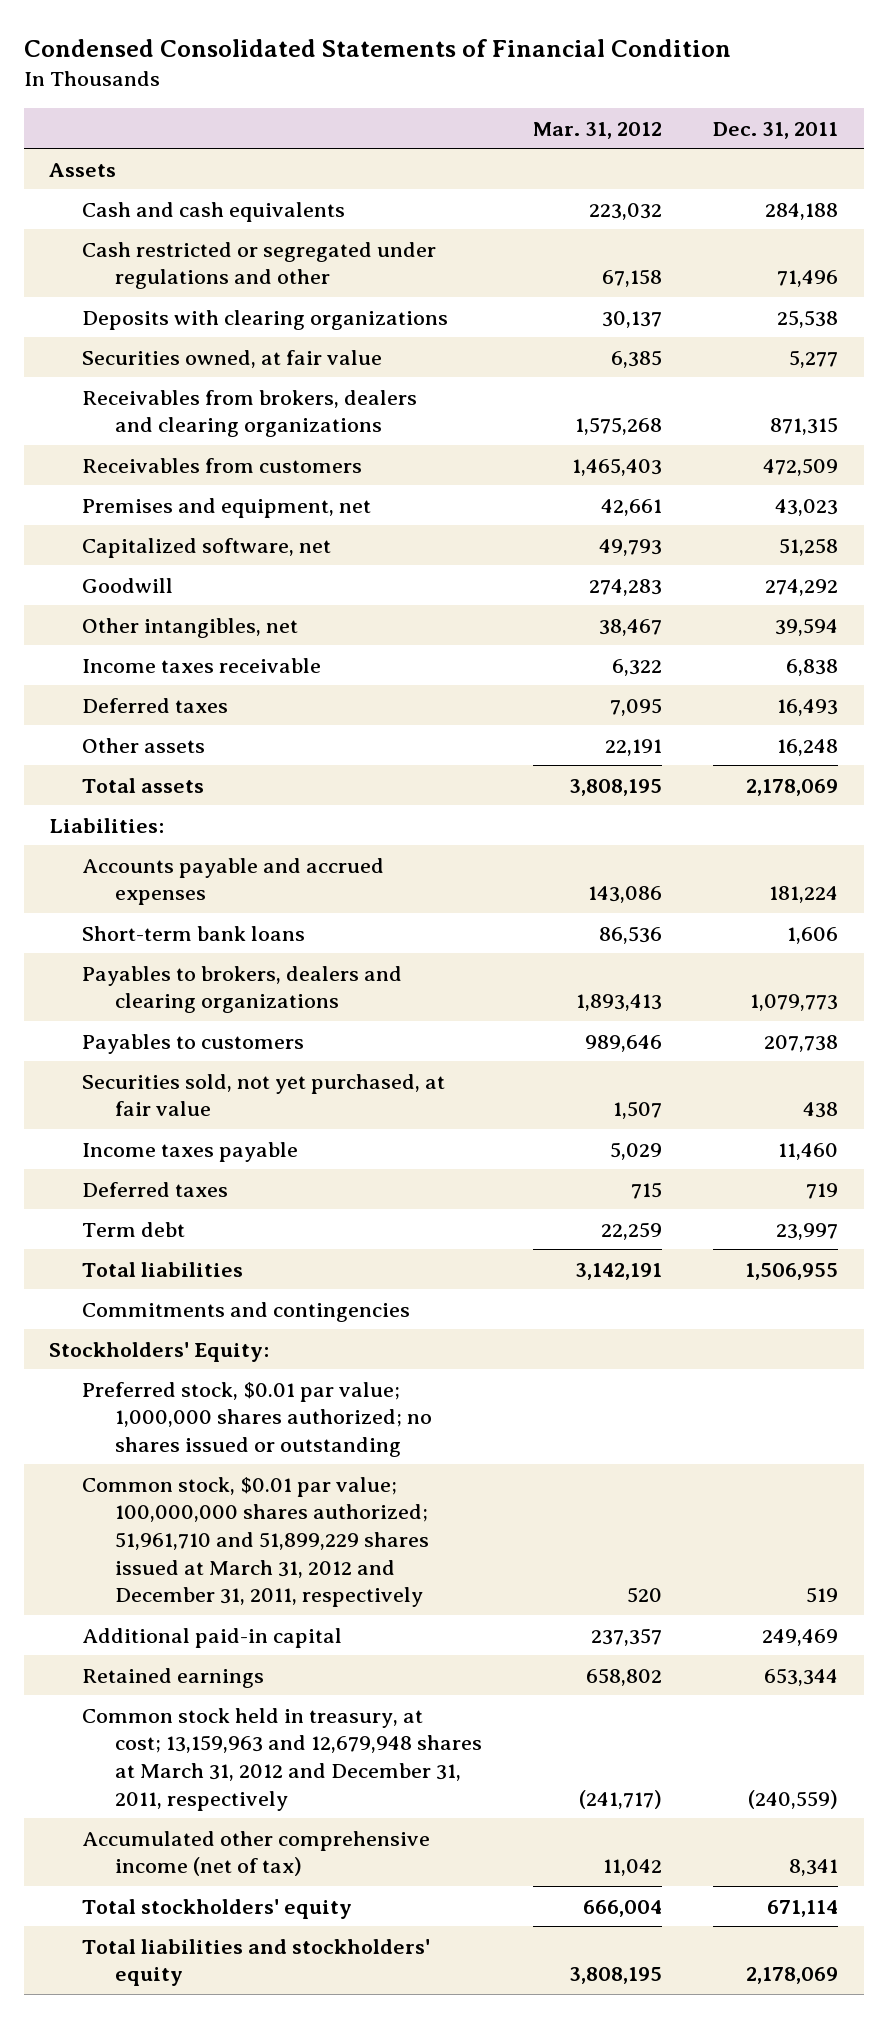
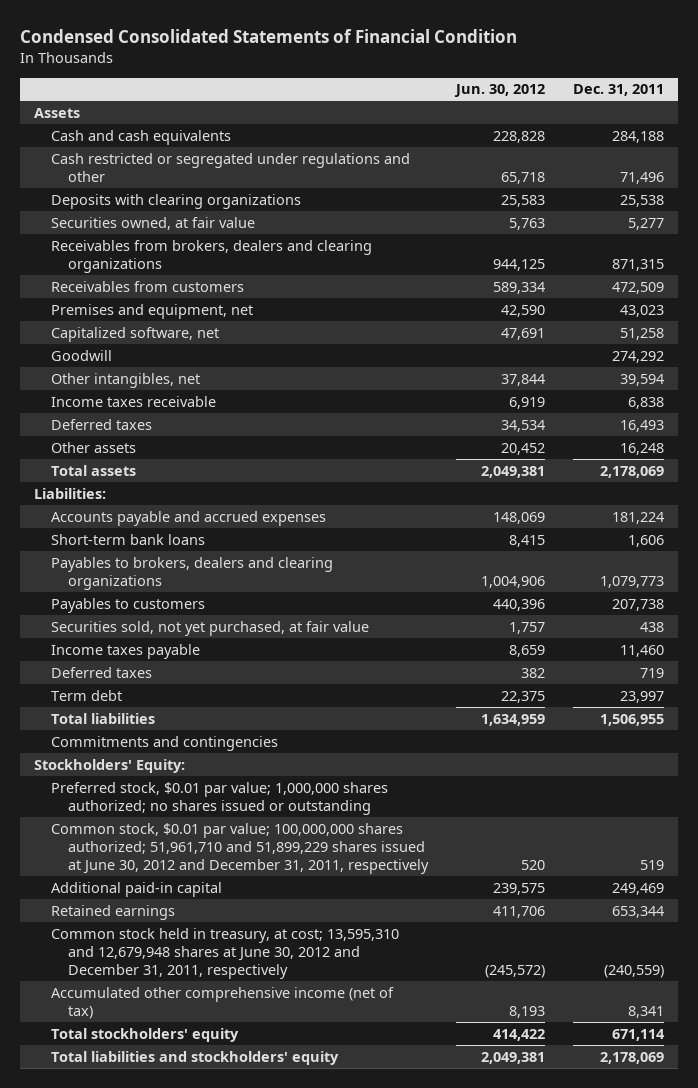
- | Mar. 31, 2012 | Dec. 31, 2011
+ | Jun. 30, 2012 | Dec. 31, 2011
- Common stock, $0.01 par value; 100,000,000 shares authorized; 51,961,710 and 51,899,229 shares issued at March 31, 2012 and December 31, 2011, respectively | 520 | 519
+ Common stock, $0.01 par value; 100,000,000 shares authorized; 51,961,710 and 51,899,229 shares issued at June 30, 2012 and December 31, 2011, respectively | 520 | 519
- Common stock held in treasury, at cost; 13,159,963 and 12,679,948 shares at March 31, 2012 and December 31, 2011, respectively | (241,717) | (240,559)
+ Common stock held in treasury, at cost; 13,595,310 and 12,679,948 shares at June 30, 2012 and December 31, 2011, respectively | (245,572) | (240,559)

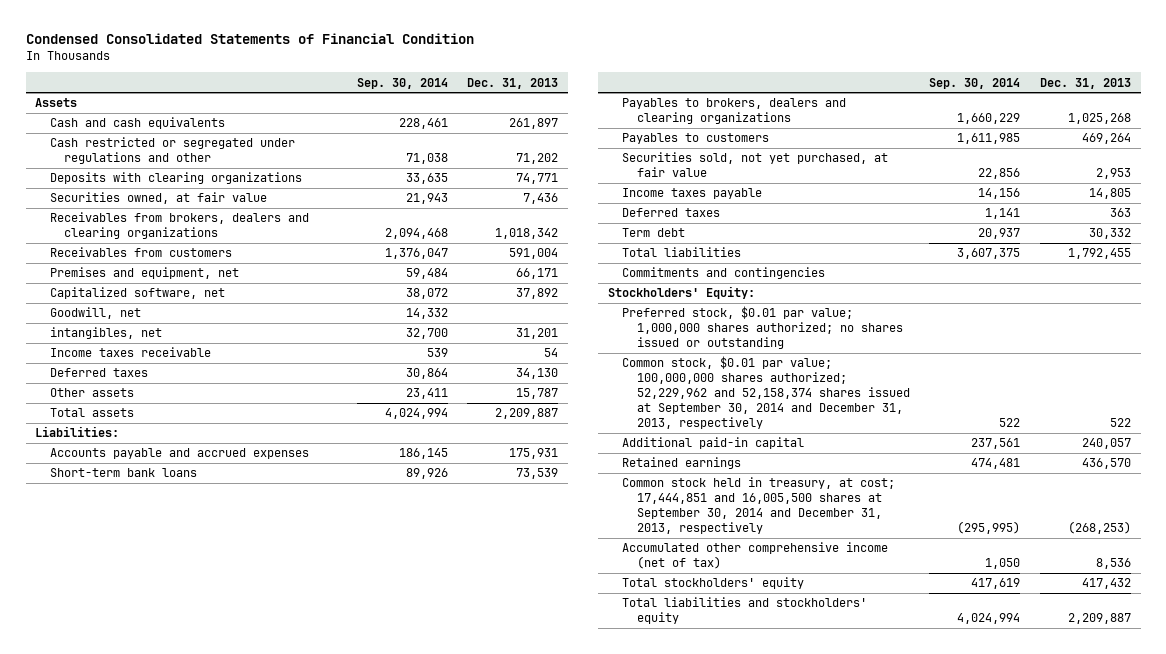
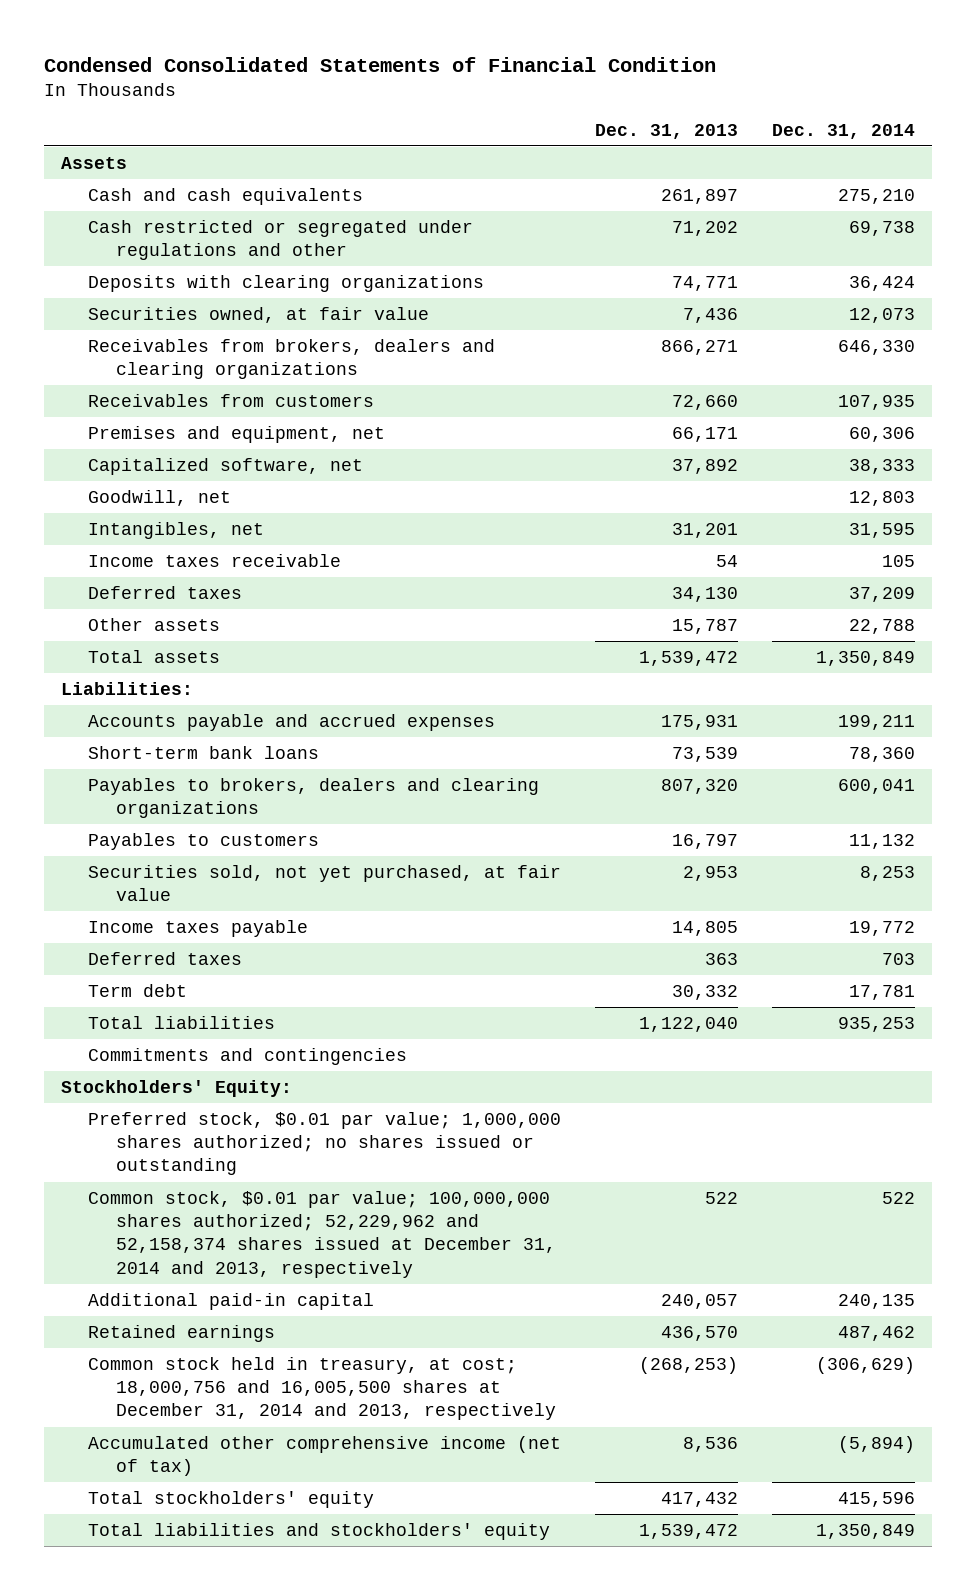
- | Sep. 30, 2014 | Dec. 31, 2013
+ | Dec. 31, 2013 | Dec. 31, 2014
- Receivables from brokers, dealers and clearing organizations | 2,094,468 | 1,018,342
- Receivables from customers | 1,376,047 | 591,004
+ Receivables from brokers, dealers and clearing organizations | 866,271 | 646,330
+ Receivables from customers | 72,660 | 107,935
- intangibles, net | 32,700 | 31,201
+ Intangibles, net | 31,201 | 31,595
- Total assets | 4,024,994 | 2,209,887
+ Total assets | 1,539,472 | 1,350,849
- Payables to brokers, dealers and clearing organizations | 1,660,229 | 1,025,268
- Payables to customers | 1,611,985 | 469,264
+ Payables to brokers, dealers and clearing organizations | 807,320 | 600,041
+ Payables to customers | 16,797 | 11,132
- Total liabilities | 3,607,375 | 1,792,455
+ Total liabilities | 1,122,040 | 935,253
- Common stock, $0.01 par value; 100,000,000 shares authorized; 52,229,962 and 52,158,374 shares issued at September 30, 2014 and December 31, 2013, respectively | 522 | 522
+ Common stock, $0.01 par value; 100,000,000 shares authorized; 52,229,962 and 52,158,374 shares issued at December 31, 2014 and 2013, respectively | 522 | 522
- Common stock held in treasury, at cost; 17,444,851 and 16,005,500 shares at September 30, 2014 and December 31, 2013, respectively | (295,995) | (268,253)
+ Common stock held in treasury, at cost; 18,000,756 and 16,005,500 shares at December 31, 2014 and 2013, respectively | (268,253) | (306,629)
- Total liabilities and stockholders' equity | 4,024,994 | 2,209,887
+ Total liabilities and stockholders' equity | 1,539,472 | 1,350,849

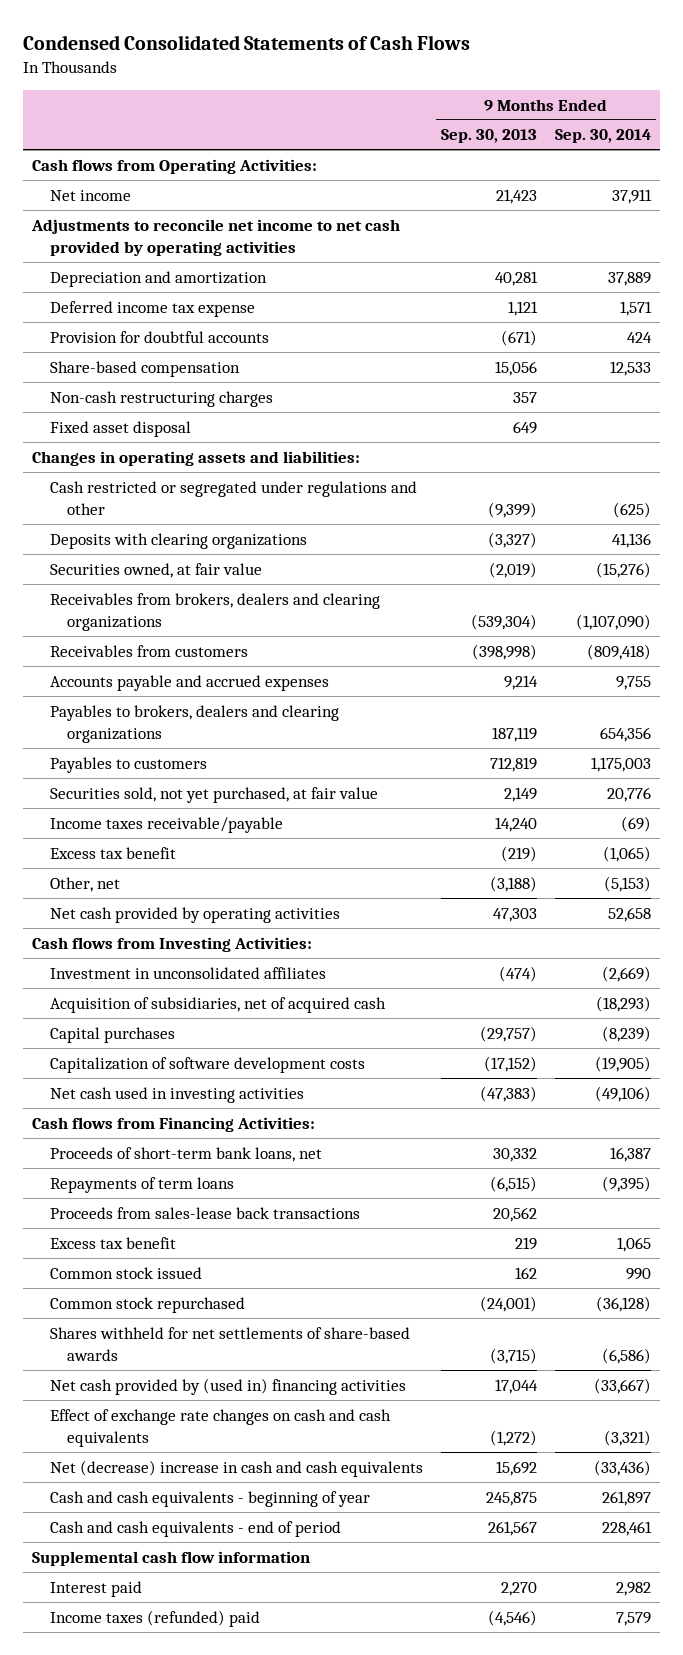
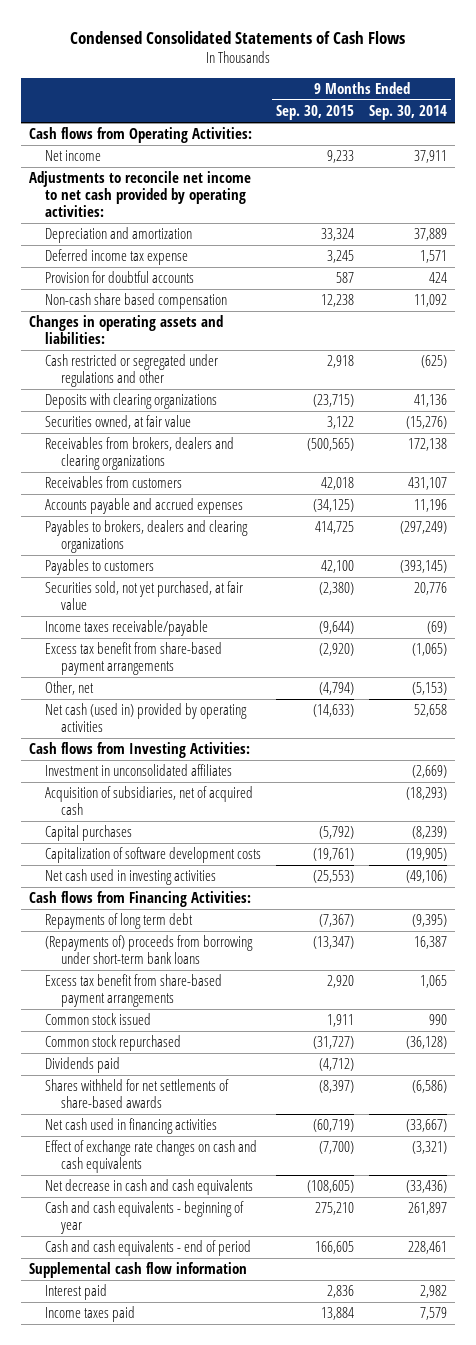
- | 9 Months Ended Sep. 30, 2013 | 9 Months Ended Sep. 30, 2014
+ | 9 Months Ended Sep. 30, 2015 | 9 Months Ended Sep. 30, 2014
- Adjustments to reconcile net income to net cash provided by operating activities
+ Adjustments to reconcile net income to net cash provided by operating activities:
- Share-based compensation | 15,056 | 12,533
- Non-cash restructuring charges | 357 |
- Fixed asset disposal | 649 |
+ Non-cash share based compensation | 12,238 | 11,092
- Receivables from brokers, dealers and clearing organizations | (539,304) | (1,107,090)
- Receivables from customers | (398,998) | (809,418)
- Accounts payable and accrued expenses | 9,214 | 9,755
- Payables to brokers, dealers and clearing organizations | 187,119 | 654,356
- Payables to customers | 712,819 | 1,175,003
+ Receivables from brokers, dealers and clearing organizations | (500,565) | 172,138
+ Receivables from customers | 42,018 | 431,107
+ Accounts payable and accrued expenses | (34,125) | 11,196
+ Payables to brokers, dealers and clearing organizations | 414,725 | (297,249)
+ Payables to customers | 42,100 | (393,145)
- Excess tax benefit | (219) | (1,065)
+ Excess tax benefit from share-based payment arrangements | (2,920) | (1,065)
- Net cash provided by operating activities | 47,303 | 52,658
+ Net cash (used in) provided by operating activities | (14,633) | 52,658
- Proceeds of short-term bank loans, net | 30,332 | 16,387
- Repayments of term loans | (6,515) | (9,395)
- Proceeds from sales-lease back transactions | 20,562 |
- Excess tax benefit | 219 | 1,065
+ Repayments of long term debt | (7,367) | (9,395)
+ (Repayments of) proceeds from borrowing under short-term bank loans | (13,347) | 16,387
+ Excess tax benefit from share-based payment arrangements | 2,920 | 1,065
+ Dividends paid | (4,712) |
- Net cash provided by (used in) financing activities | 17,044 | (33,667)
+ Net cash used in financing activities | (60,719) | (33,667)
- Net (decrease) increase in cash and cash equivalents | 15,692 | (33,436)
+ Net decrease in cash and cash equivalents | (108,605) | (33,436)
- Income taxes (refunded) paid | (4,546) | 7,579
+ Income taxes paid | 13,884 | 7,579

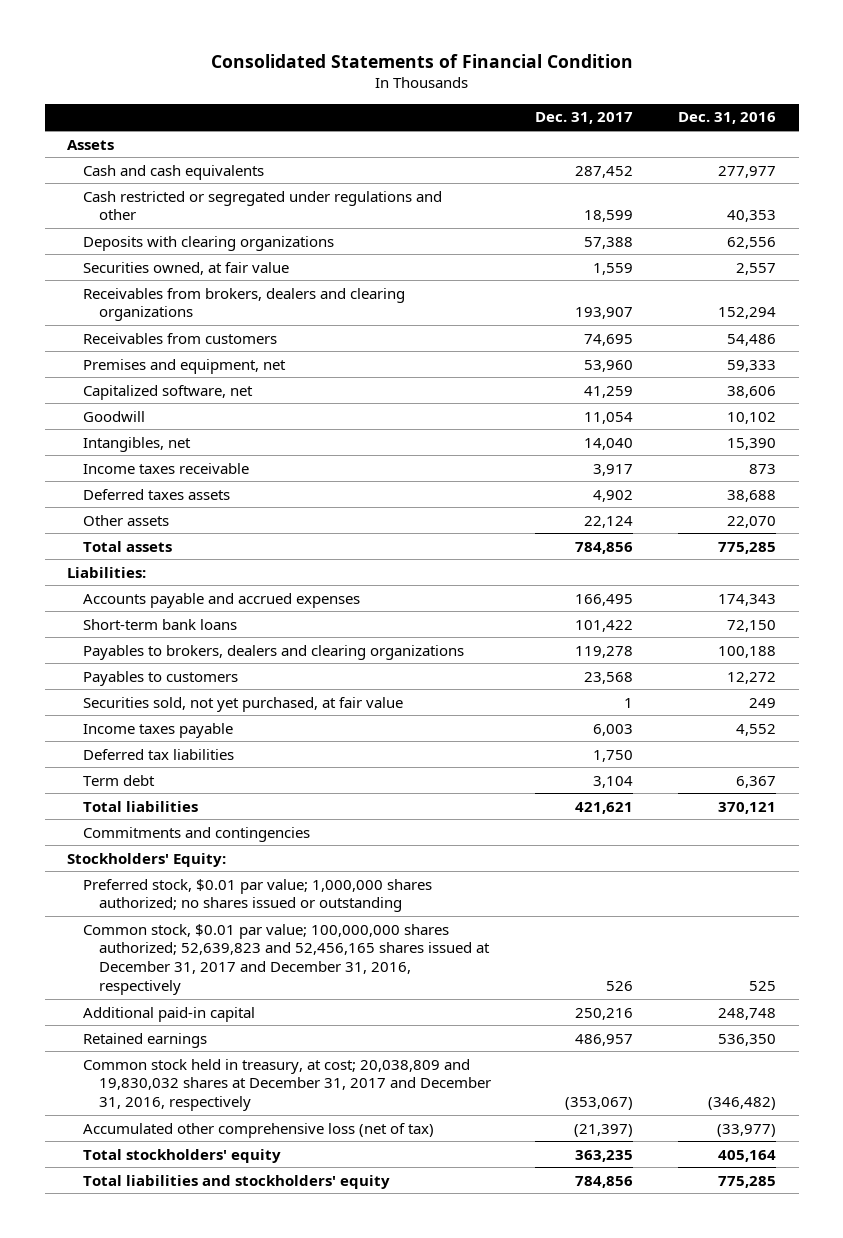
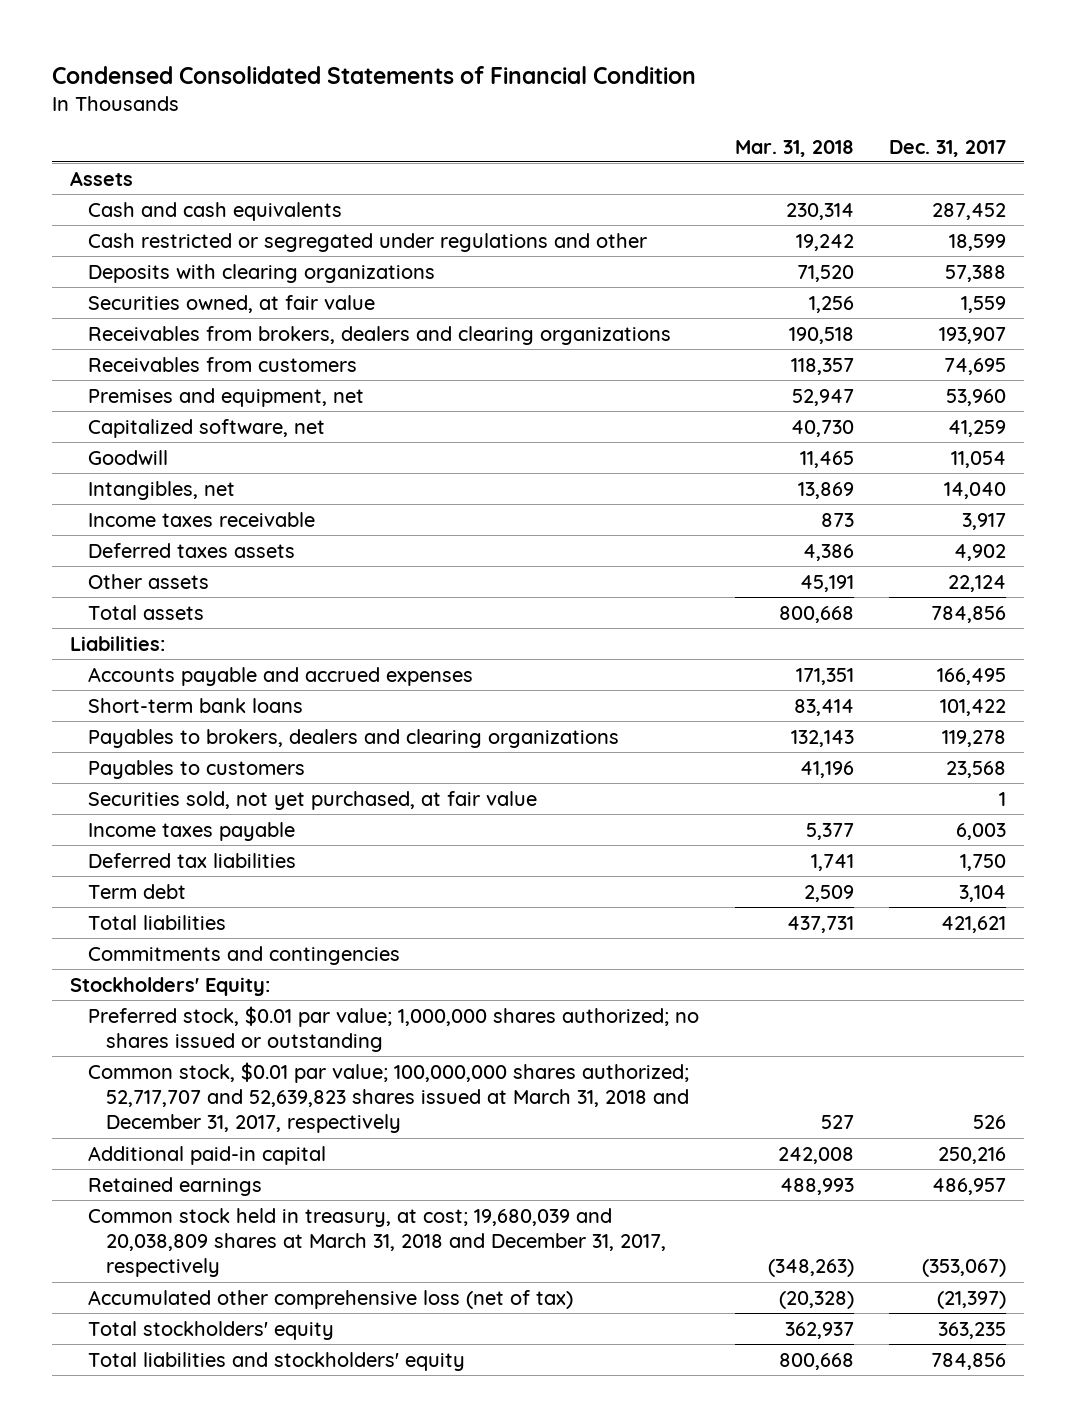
- Consolidated Statements of Financial Condition
+ Condensed Consolidated Statements of Financial Condition
- | Dec. 31, 2017 | Dec. 31, 2016
+ | Mar. 31, 2018 | Dec. 31, 2017
- Common stock, $0.01 par value; 100,000,000 shares authorized; 52,639,823 and 52,456,165 shares issued at December 31, 2017 and December 31, 2016, respectively | 526 | 525
+ Common stock, $0.01 par value; 100,000,000 shares authorized; 52,717,707 and 52,639,823 shares issued at March 31, 2018 and December 31, 2017, respectively | 527 | 526
- Common stock held in treasury, at cost; 20,038,809 and 19,830,032 shares at December 31, 2017 and December 31, 2016, respectively | (353,067) | (346,482)
+ Common stock held in treasury, at cost; 19,680,039 and 20,038,809 shares at March 31, 2018 and December 31, 2017, respectively | (348,263) | (353,067)

